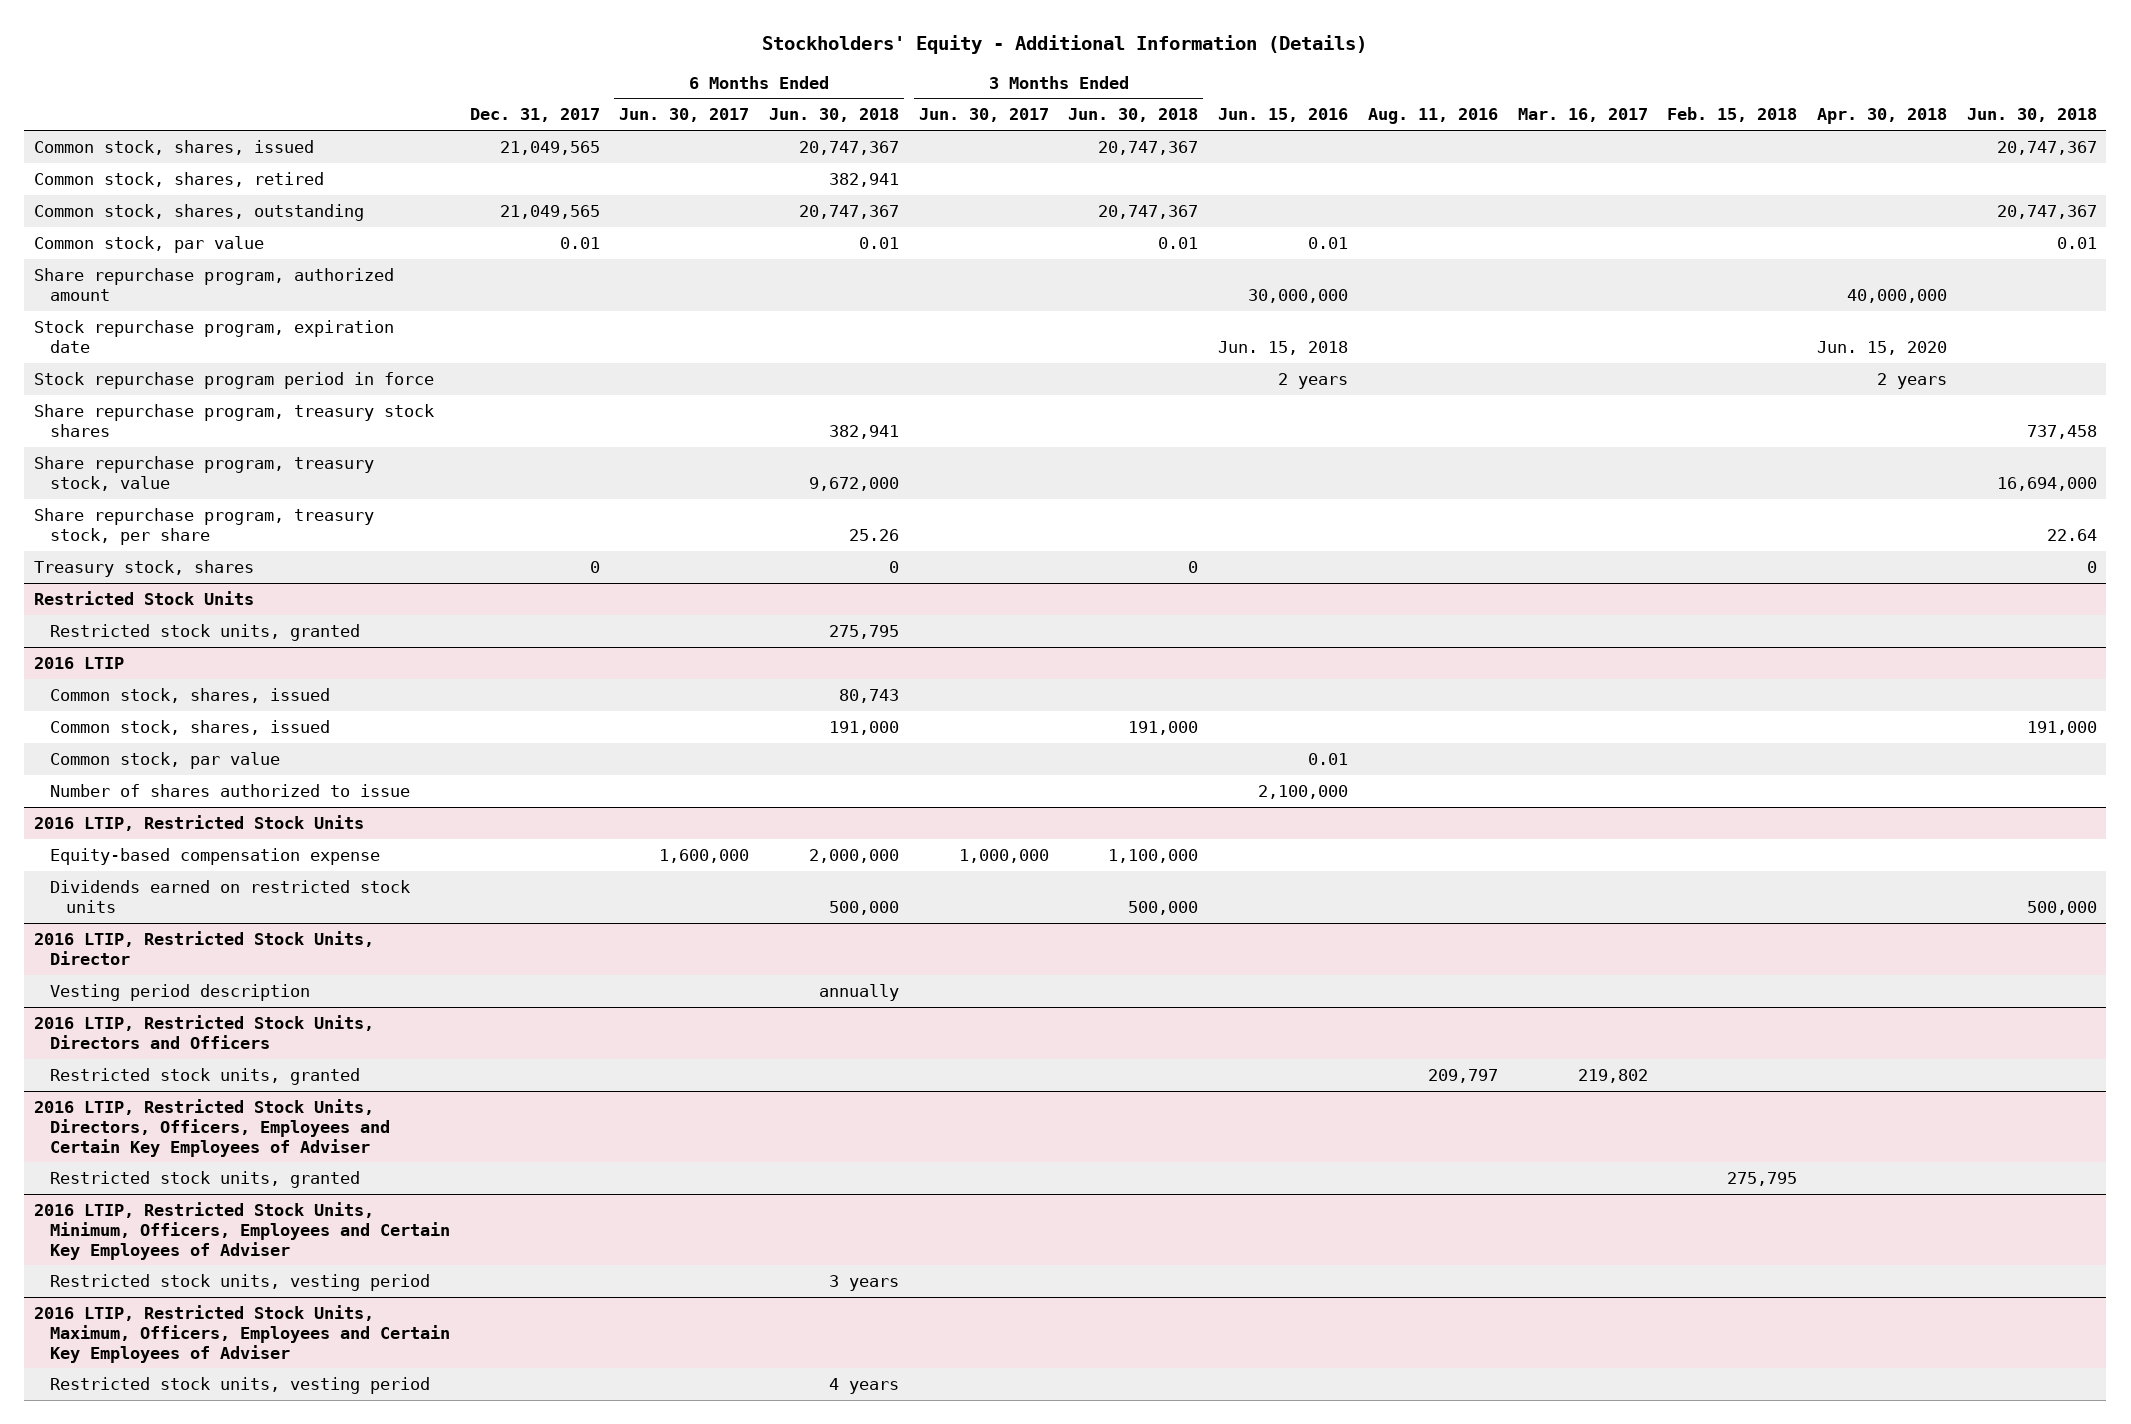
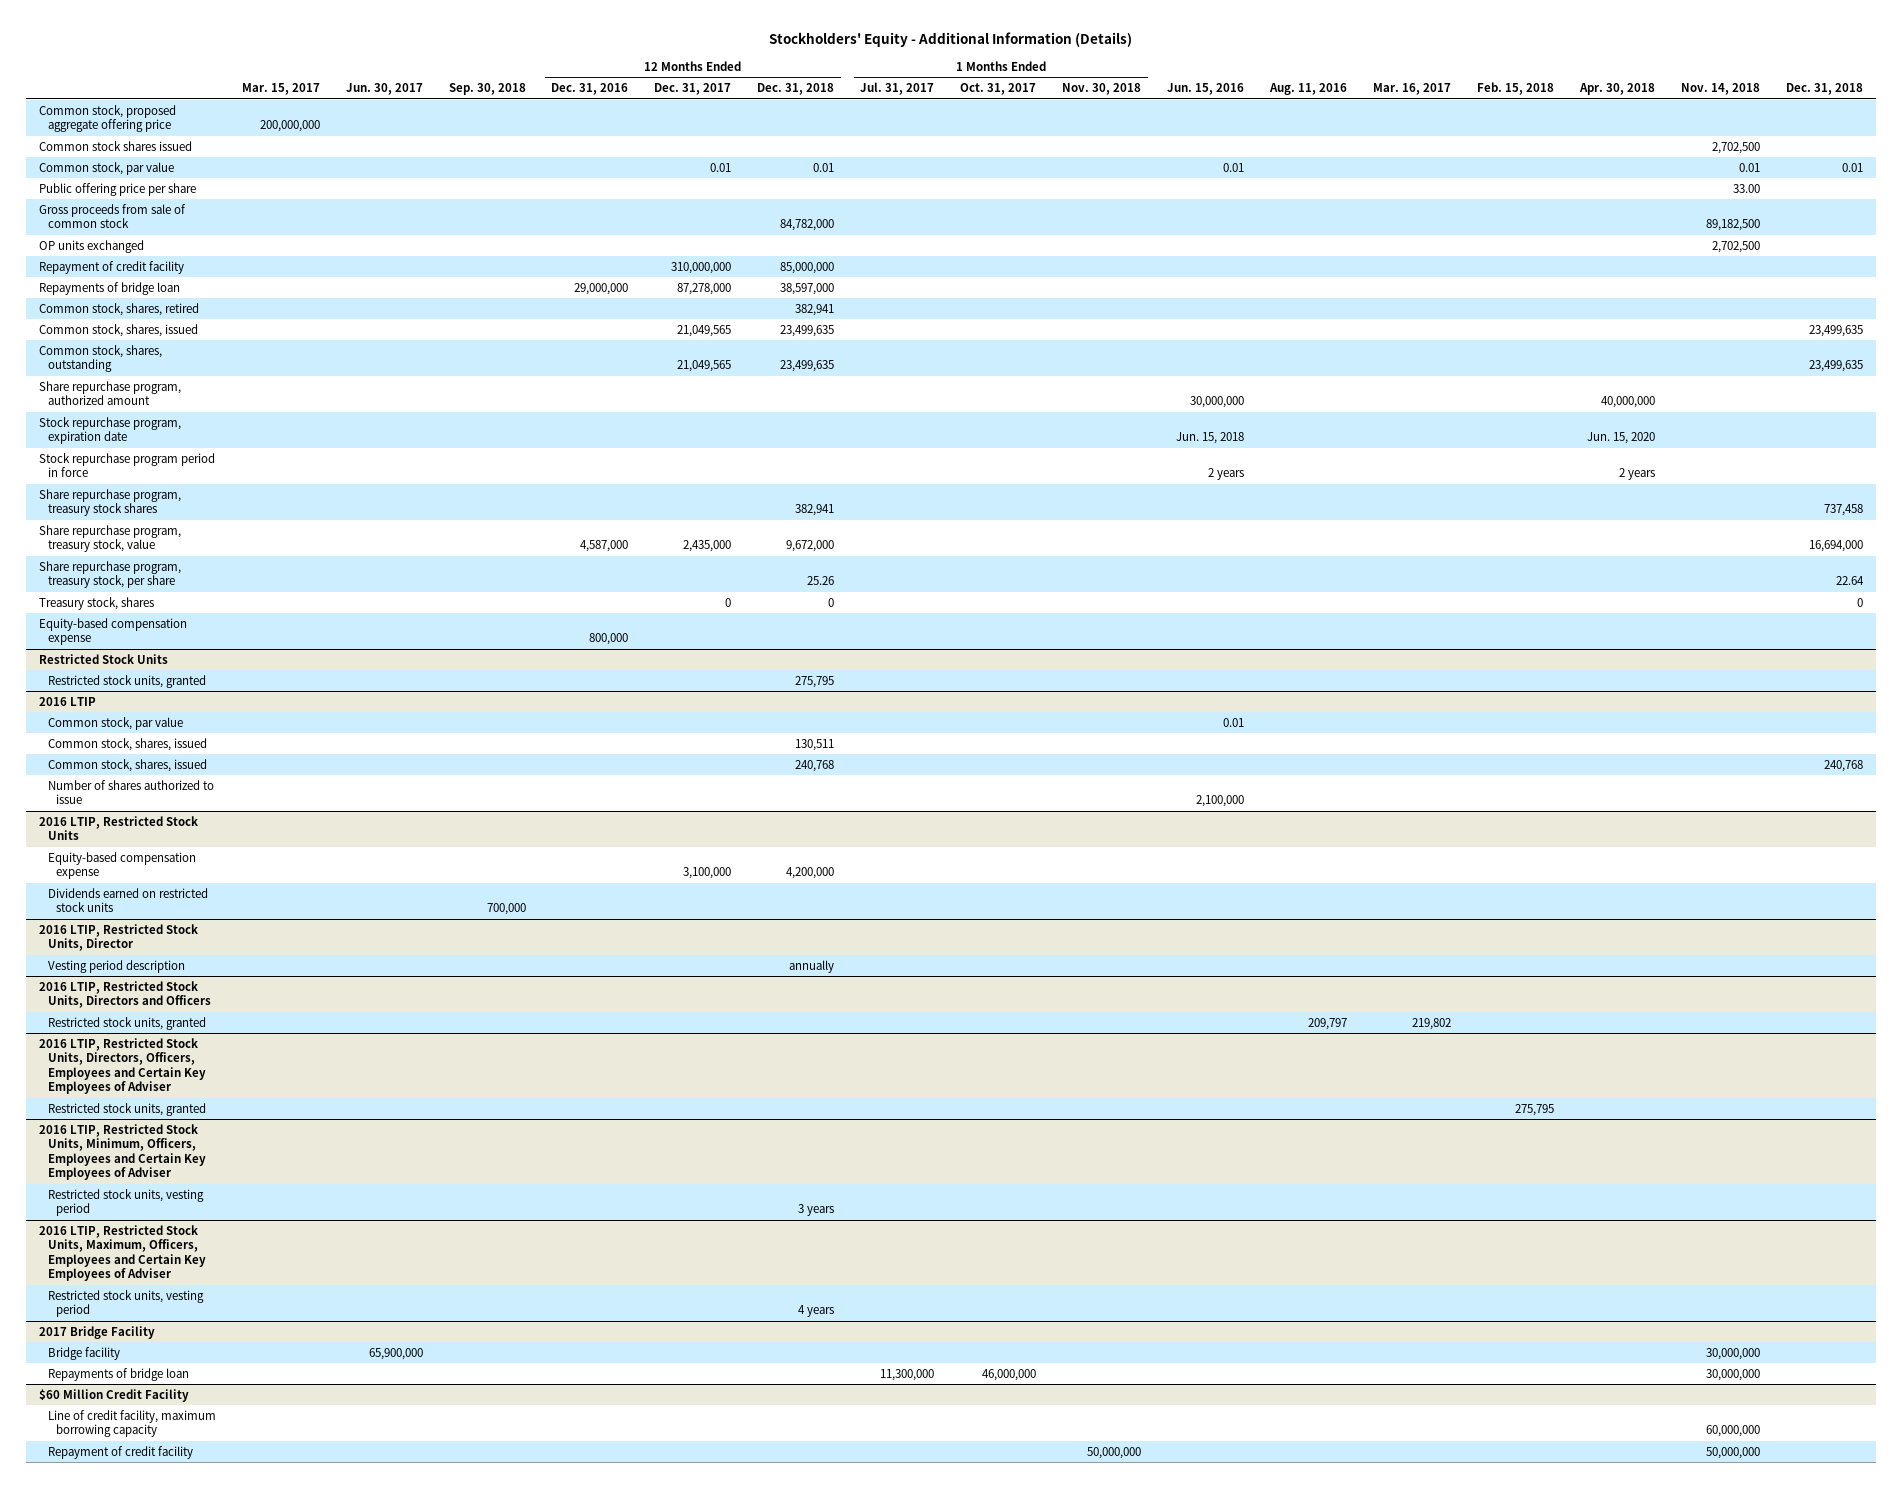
- | Dec. 31, 2017 | 6 Months Ended Jun. 30, 2017 | 6 Months Ended Jun. 30, 2018 | 3 Months Ended Jun. 30, 2017 | 3 Months Ended Jun. 30, 2018 | Jun. 15, 2016 | Aug. 11, 2016 | Mar. 16, 2017 | Feb. 15, 2018 | Apr. 30, 2018 | Jun. 30, 2018
+ | Mar. 15, 2017 | Jun. 30, 2017 | Sep. 30, 2018 | 12 Months Ended Dec. 31, 2016 | 12 Months Ended Dec. 31, 2017 | 12 Months Ended Dec. 31, 2018 | 1 Months Ended Jul. 31, 2017 | 1 Months Ended Oct. 31, 2017 | 1 Months Ended Nov. 30, 2018 | Jun. 15, 2016 | Aug. 11, 2016 | Mar. 16, 2017 | Feb. 15, 2018 | Apr. 30, 2018 | Nov. 14, 2018 | Dec. 31, 2018
+ Common stock, proposed aggregate offering price | 200,000,000 | | | | | | | | | | | | | | |
+ Common stock shares issued | | | | | | | | | | | | | | | 2,702,500 |
moved up: Common stock, par value | | | | | 0.01 | 0.01 | | | | 0.01 | | | | | 0.01 | 0.01
+ Public offering price per share | | | | | | | | | | | | | | | 33.00 |
+ Gross proceeds from sale of common stock | | | | | | 84,782,000 | | | | | | | | | 89,182,500 |
+ OP units exchanged | | | | | | | | | | | | | | | 2,702,500 |
+ Repayment of credit facility | | | | | 310,000,000 | 85,000,000 | | | | | | | | | |
+ Repayments of bridge loan | | | | 29,000,000 | 87,278,000 | 38,597,000 | | | | | | | | | |
moved down: Common stock, shares, issued | | | | | 21,049,565 | 23,499,635 | | | | | | | | | | 23,499,635
+ Equity-based compensation expense | | | | 800,000 | | | | | | | | | | | |
@ 2016 LTIP
moved up: Common stock, par value | | | | | | | | | | 0.01 | | | | | |
+ 2017 Bridge Facility
+ Bridge facility | | 65,900,000 | | | | | | | | | | | | | 30,000,000 |
+ Repayments of bridge loan | | | | | | | 11,300,000 | 46,000,000 | | | | | | | 30,000,000 |
+ $60 Million Credit Facility
+ Line of credit facility, maximum borrowing capacity | | | | | | | | | | | | | | | 60,000,000 |
+ Repayment of credit facility | | | | | | | | | 50,000,000 | | | | | | 50,000,000 |

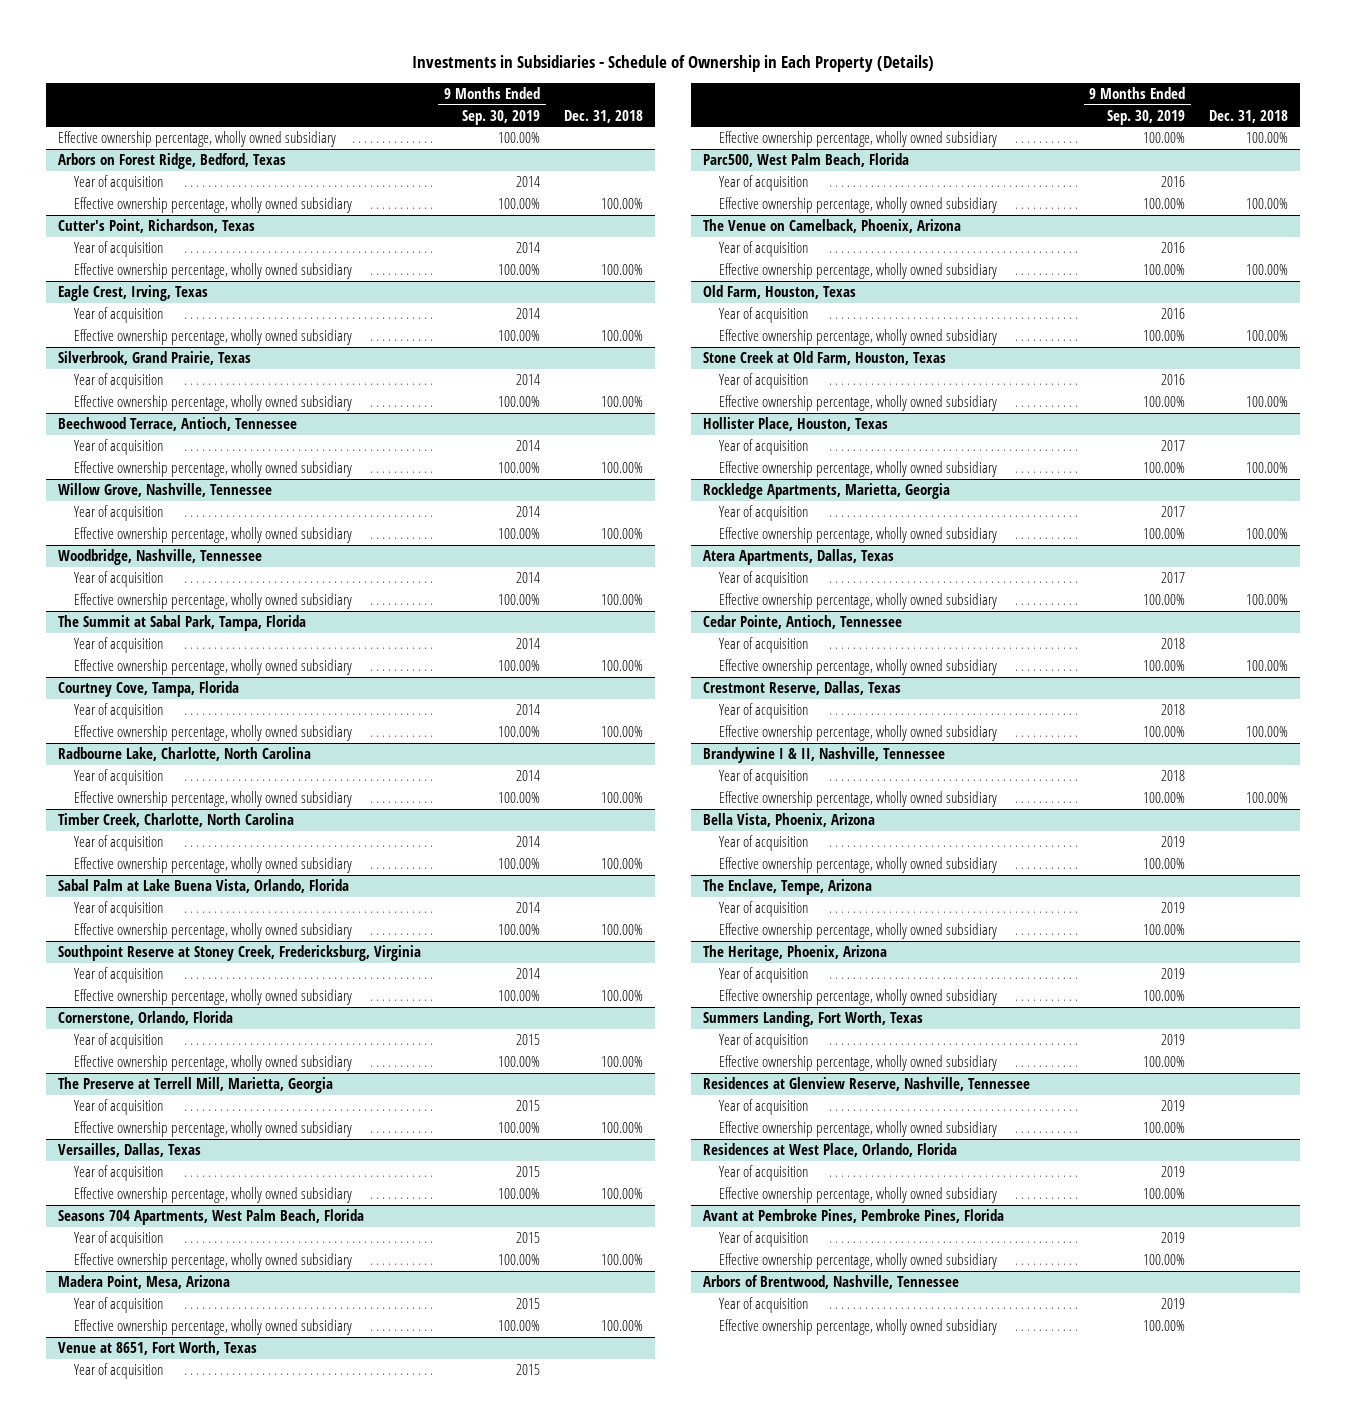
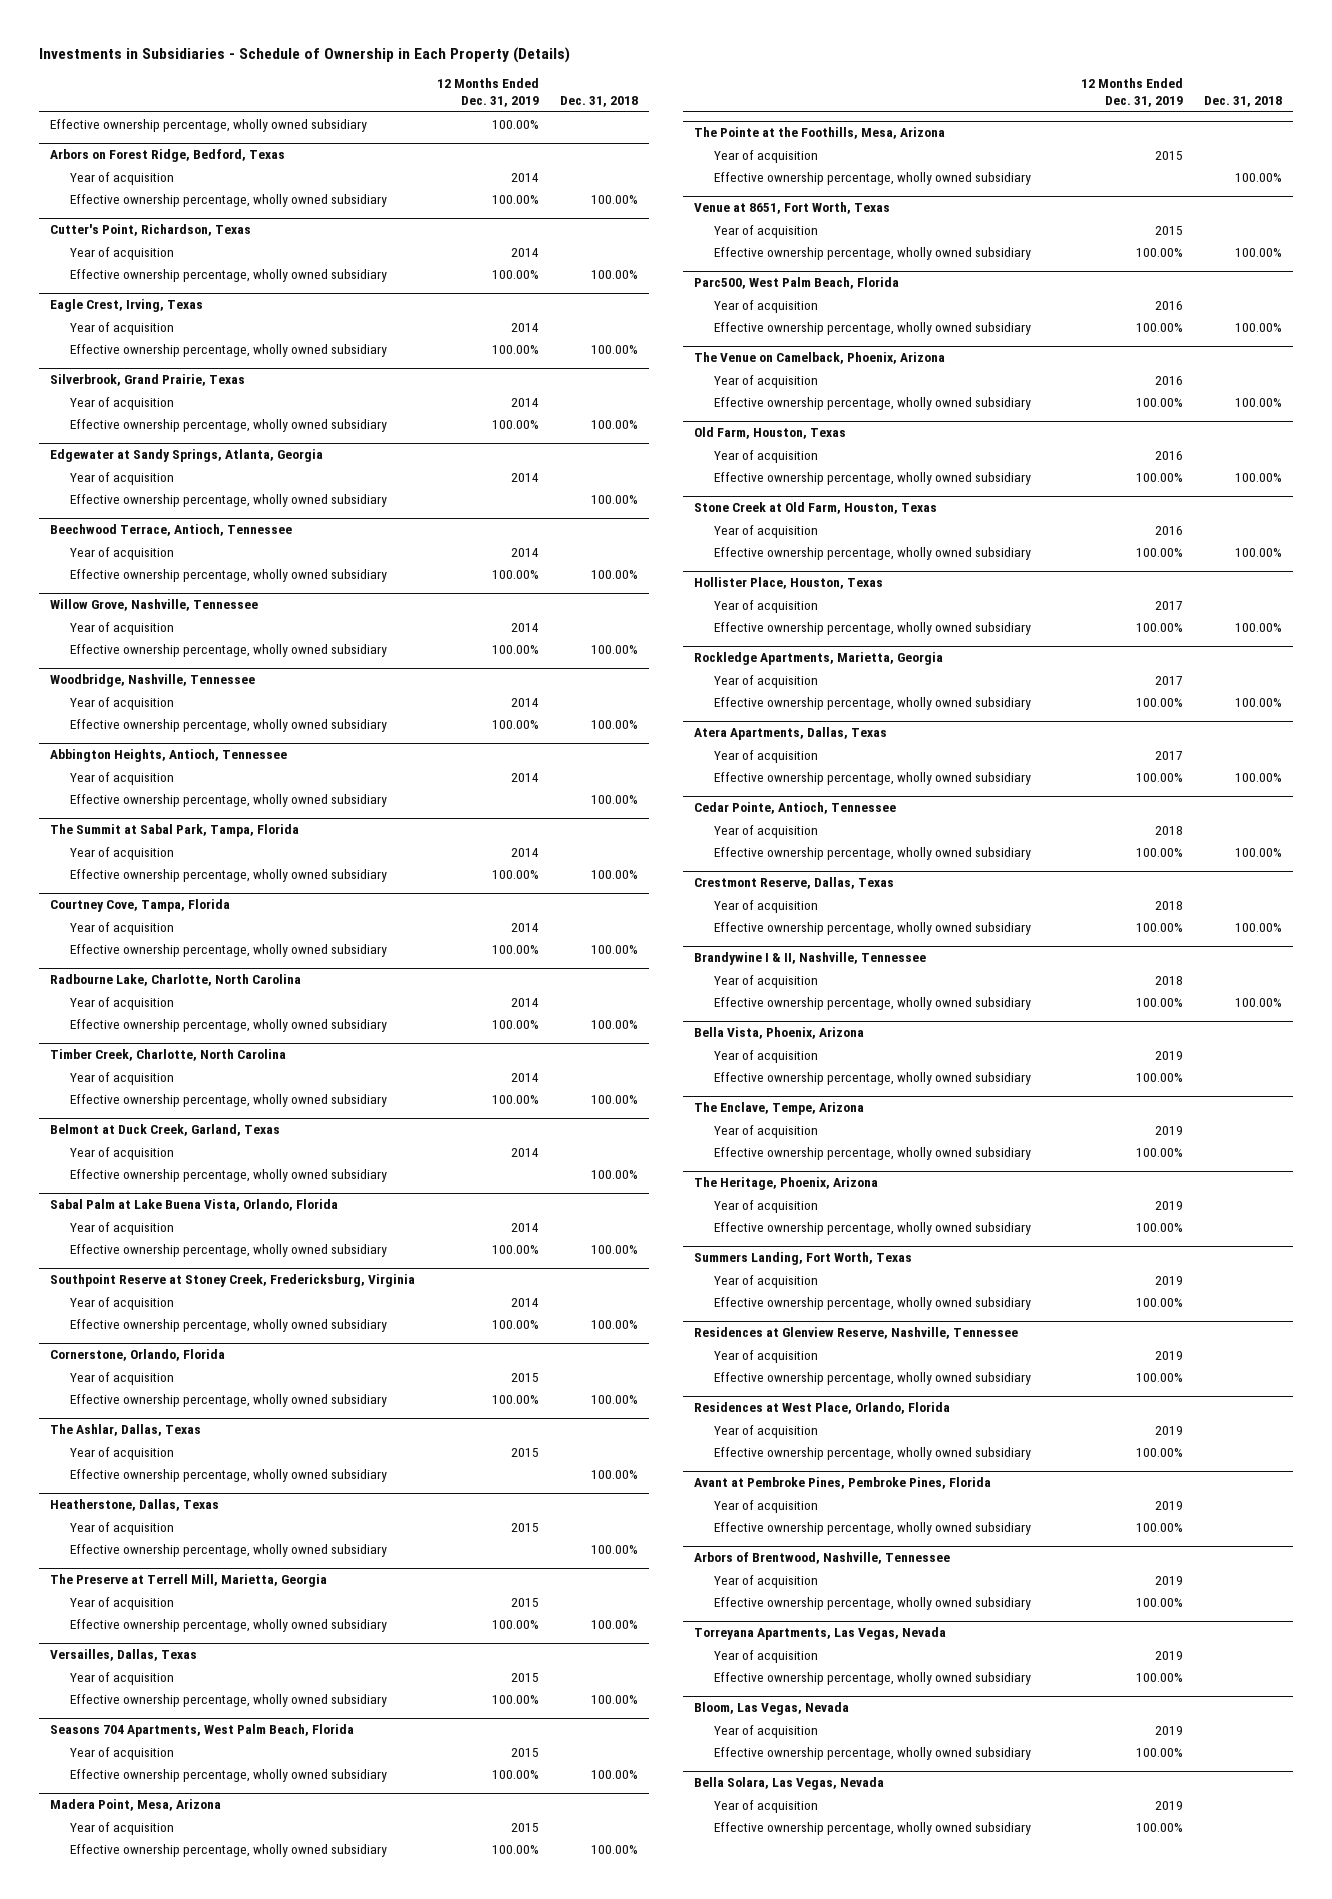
- | 9 Months Ended Sep. 30, 2019 | Dec. 31, 2018
+ | 12 Months Ended Dec. 31, 2019 | Dec. 31, 2018
+ Edgewater at Sandy Springs, Atlanta, Georgia
+ Year of acquisition | 2014 |
+ Effective ownership percentage, wholly owned subsidiary | | 100.00%
+ Abbington Heights, Antioch, Tennessee
+ Year of acquisition | 2014 |
+ Effective ownership percentage, wholly owned subsidiary | | 100.00%
+ Belmont at Duck Creek, Garland, Texas
+ Year of acquisition | 2014 |
+ Effective ownership percentage, wholly owned subsidiary | | 100.00%
+ The Ashlar, Dallas, Texas
+ Year of acquisition | 2015 |
+ Effective ownership percentage, wholly owned subsidiary | | 100.00%
+ Heatherstone, Dallas, Texas
+ Year of acquisition | 2015 |
+ Effective ownership percentage, wholly owned subsidiary | | 100.00%
+ The Pointe at the Foothills, Mesa, Arizona
+ Year of acquisition | 2015 |
+ Effective ownership percentage, wholly owned subsidiary | | 100.00%
+ Torreyana Apartments, Las Vegas, Nevada
+ Year of acquisition | 2019 |
+ Effective ownership percentage, wholly owned subsidiary | 100.00% |
+ Bloom, Las Vegas, Nevada
+ Year of acquisition | 2019 |
+ Effective ownership percentage, wholly owned subsidiary | 100.00% |
+ Bella Solara, Las Vegas, Nevada
+ Year of acquisition | 2019 |
+ Effective ownership percentage, wholly owned subsidiary | 100.00% |

